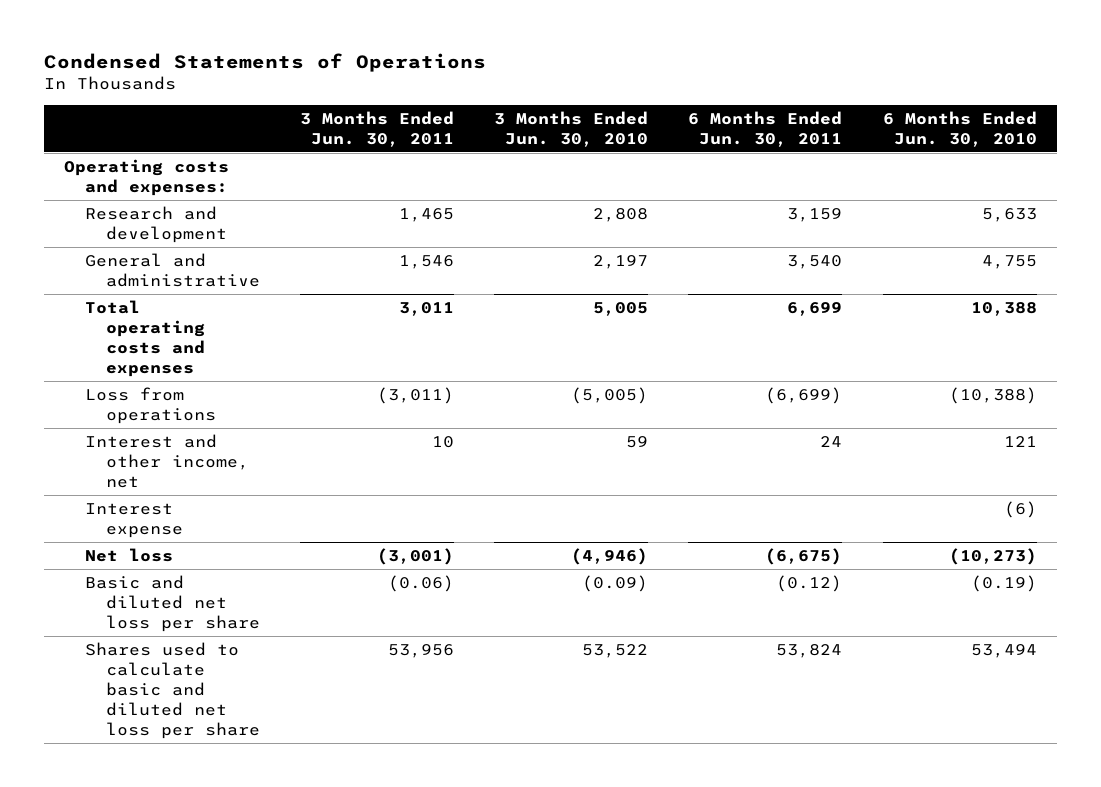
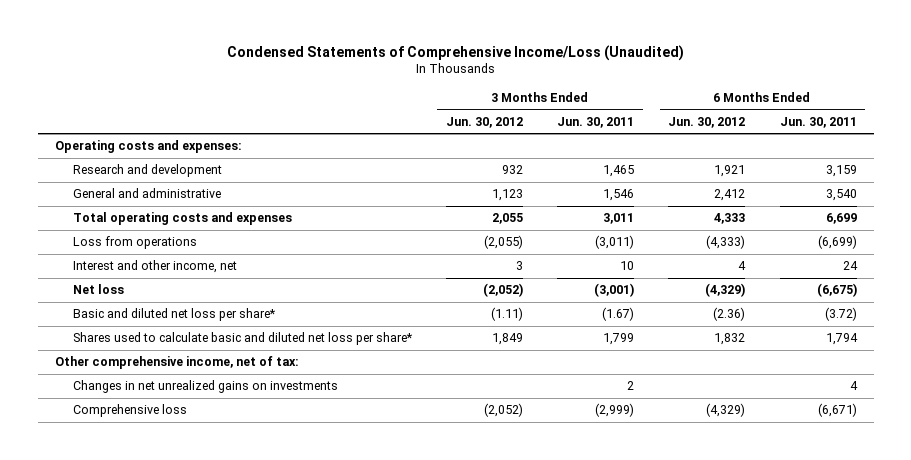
- Condensed Statements of Operations
+ Condensed Statements of Comprehensive Income/Loss (Unaudited)
- | 3 Months Ended Jun. 30, 2011 | 3 Months Ended Jun. 30, 2010 | 6 Months Ended Jun. 30, 2011 | 6 Months Ended Jun. 30, 2010
+ | 3 Months Ended Jun. 30, 2012 | 3 Months Ended Jun. 30, 2011 | 6 Months Ended Jun. 30, 2012 | 6 Months Ended Jun. 30, 2011
- Interest expense | | | | (6)
- Basic and diluted net loss per share | (0.06) | (0.09) | (0.12) | (0.19)
- Shares used to calculate basic and diluted net loss per share | 53,956 | 53,522 | 53,824 | 53,494
+ Basic and diluted net loss per share* | (1.11) | (1.67) | (2.36) | (3.72)
+ Shares used to calculate basic and diluted net loss per share* | 1,849 | 1,799 | 1,832 | 1,794
+ Other comprehensive income, net of tax:
+ Changes in net unrealized gains on investments | | 2 | | 4
+ Comprehensive loss | (2,052) | (2,999) | (4,329) | (6,671)

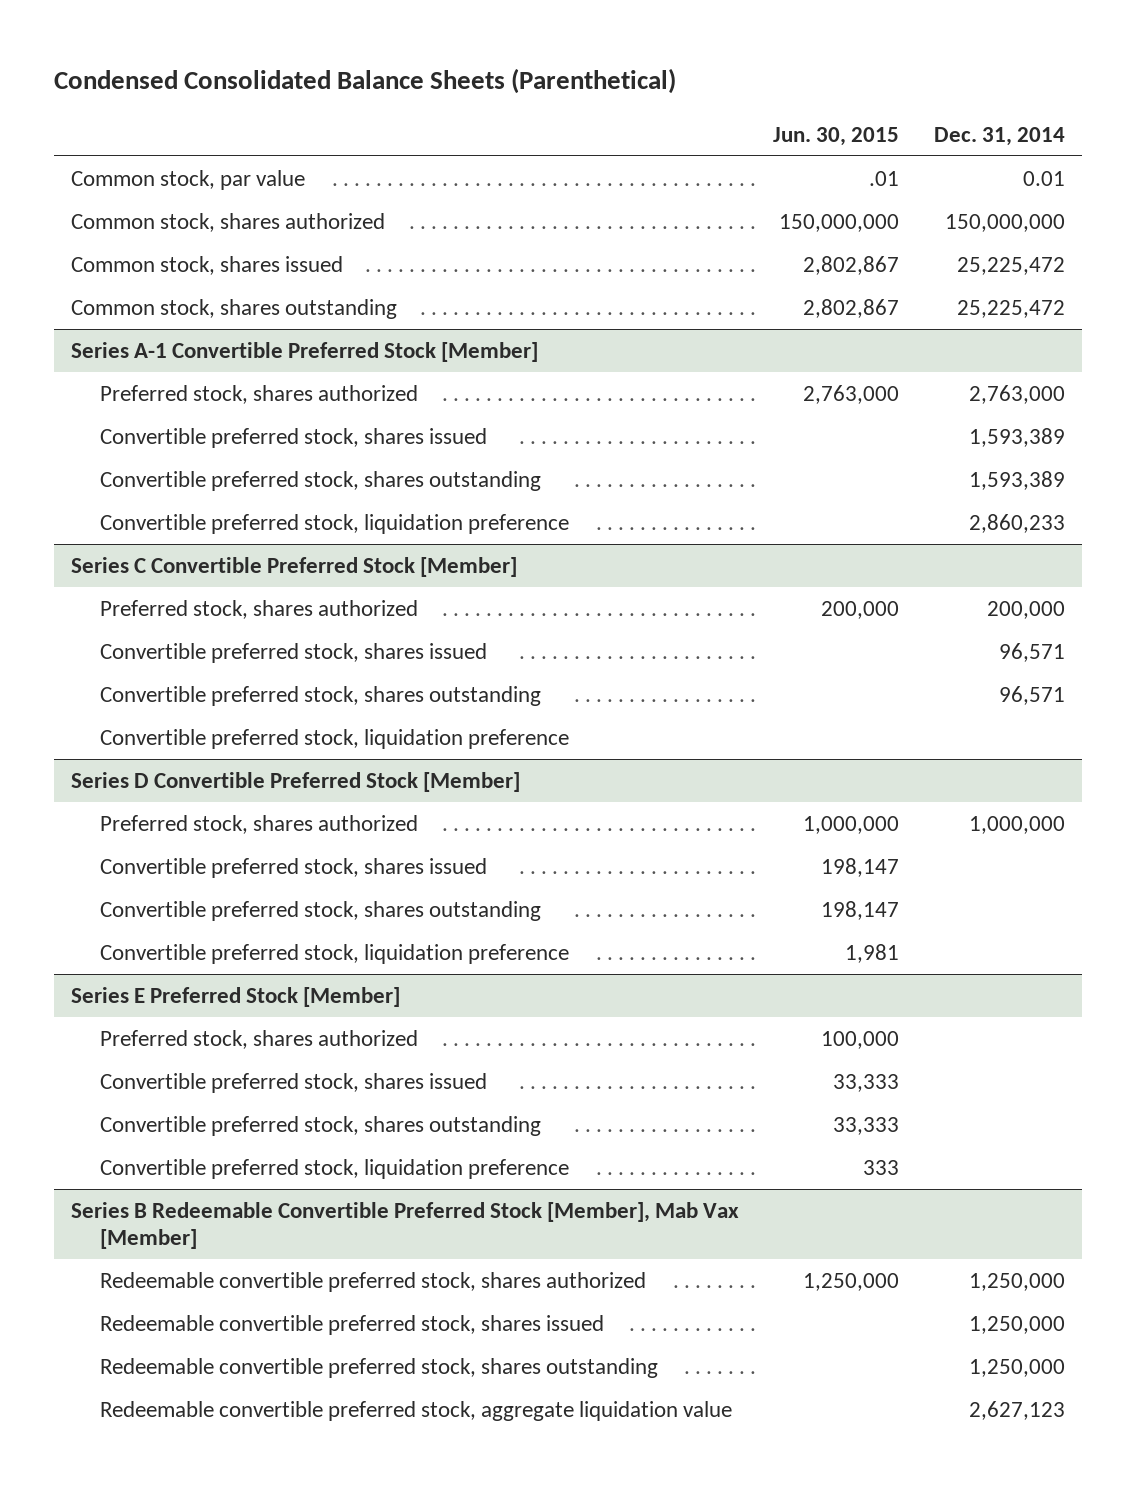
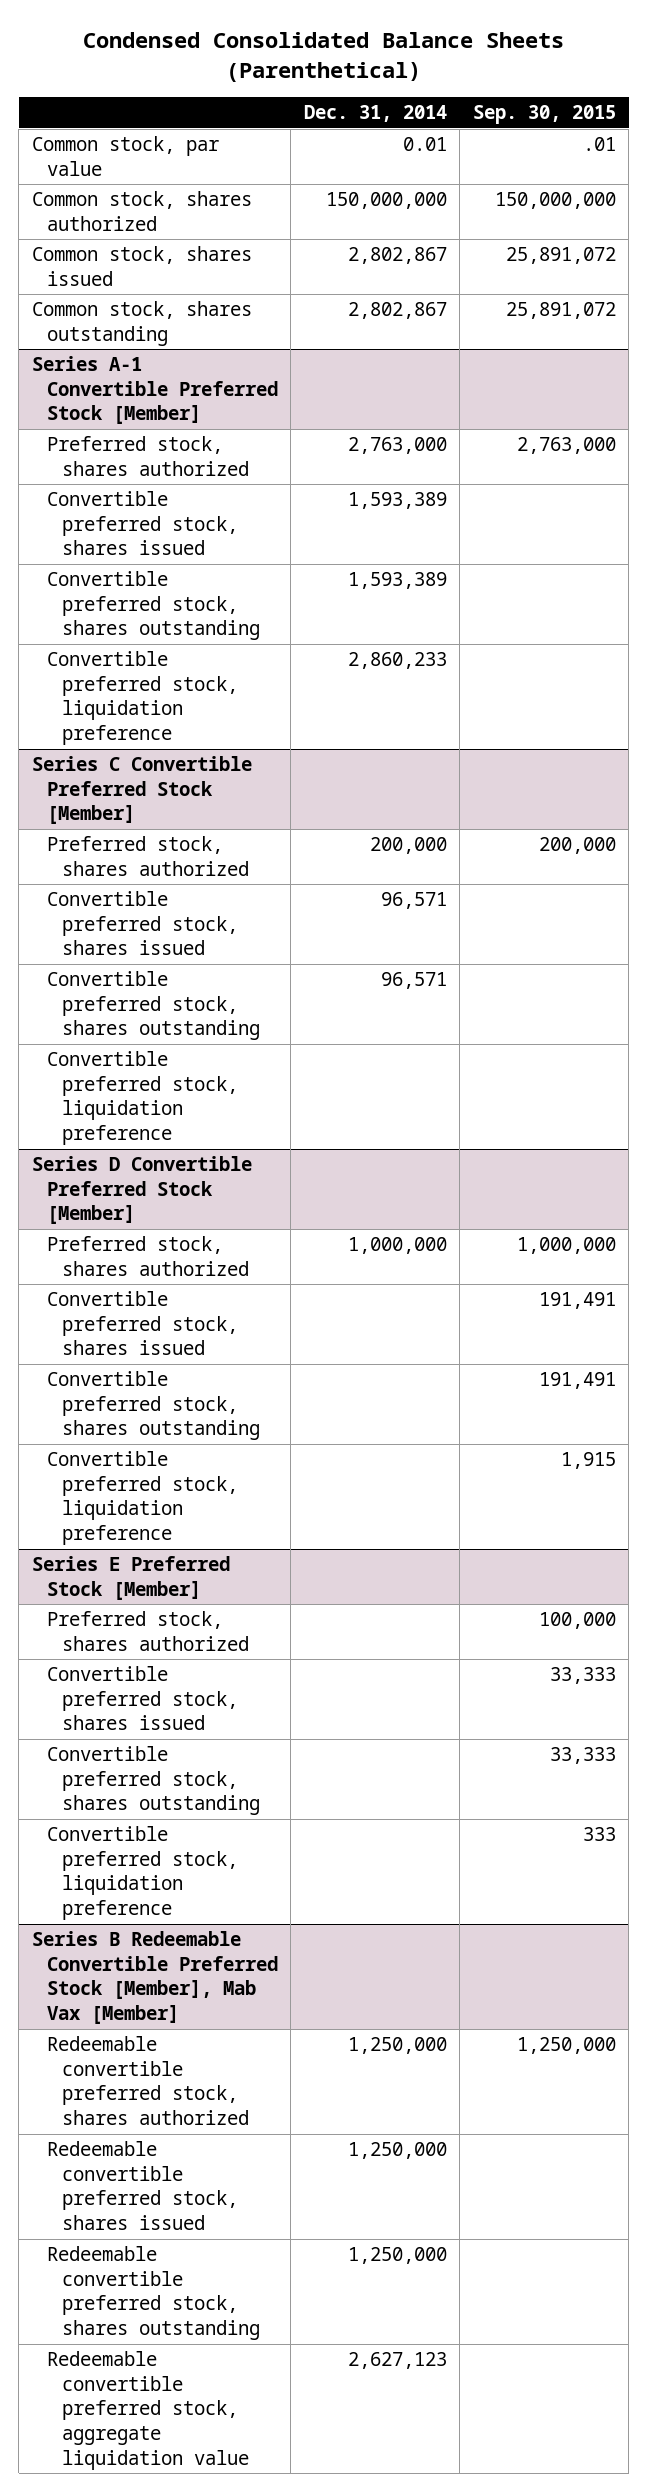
- | Jun. 30, 2015 | Dec. 31, 2014
+ | Dec. 31, 2014 | Sep. 30, 2015
- Common stock, shares issued | 2,802,867 | 25,225,472
- Common stock, shares outstanding | 2,802,867 | 25,225,472
+ Common stock, shares issued | 2,802,867 | 25,891,072
+ Common stock, shares outstanding | 2,802,867 | 25,891,072

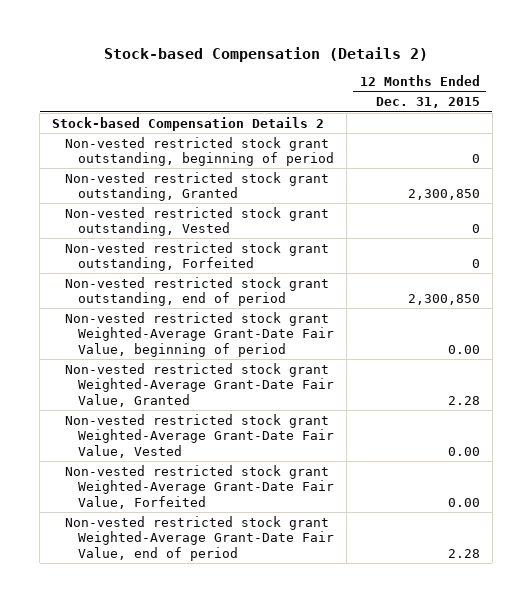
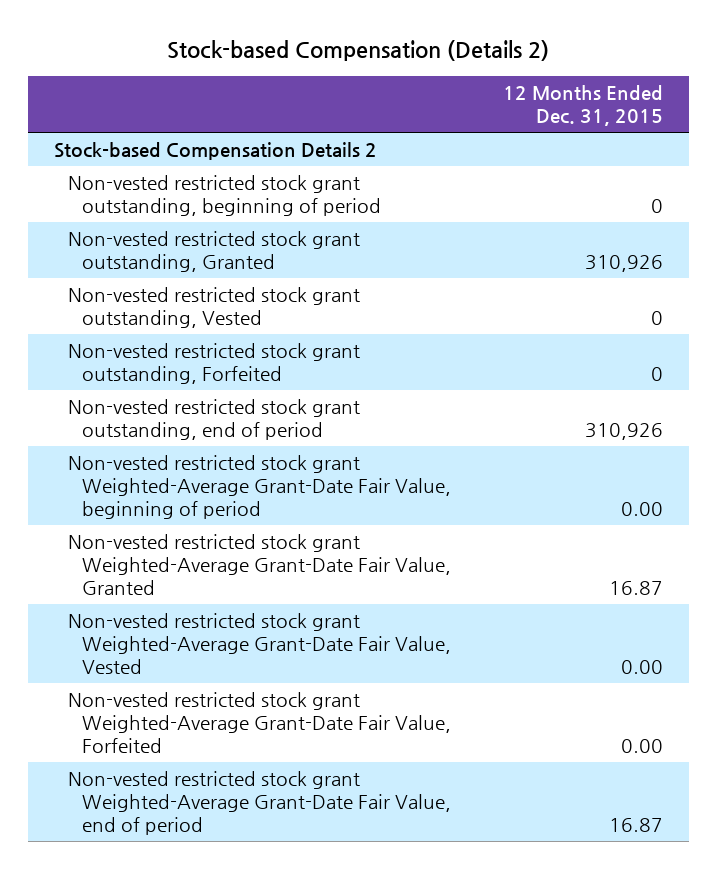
- Non-vested restricted stock grant outstanding, Granted | 2,300,850
+ Non-vested restricted stock grant outstanding, Granted | 310,926
- Non-vested restricted stock grant outstanding, end of period | 2,300,850
+ Non-vested restricted stock grant outstanding, end of period | 310,926
- Non-vested restricted stock grant Weighted-Average Grant-Date Fair Value, Granted | 2.28
+ Non-vested restricted stock grant Weighted-Average Grant-Date Fair Value, Granted | 16.87
- Non-vested restricted stock grant Weighted-Average Grant-Date Fair Value, end of period | 2.28
+ Non-vested restricted stock grant Weighted-Average Grant-Date Fair Value, end of period | 16.87

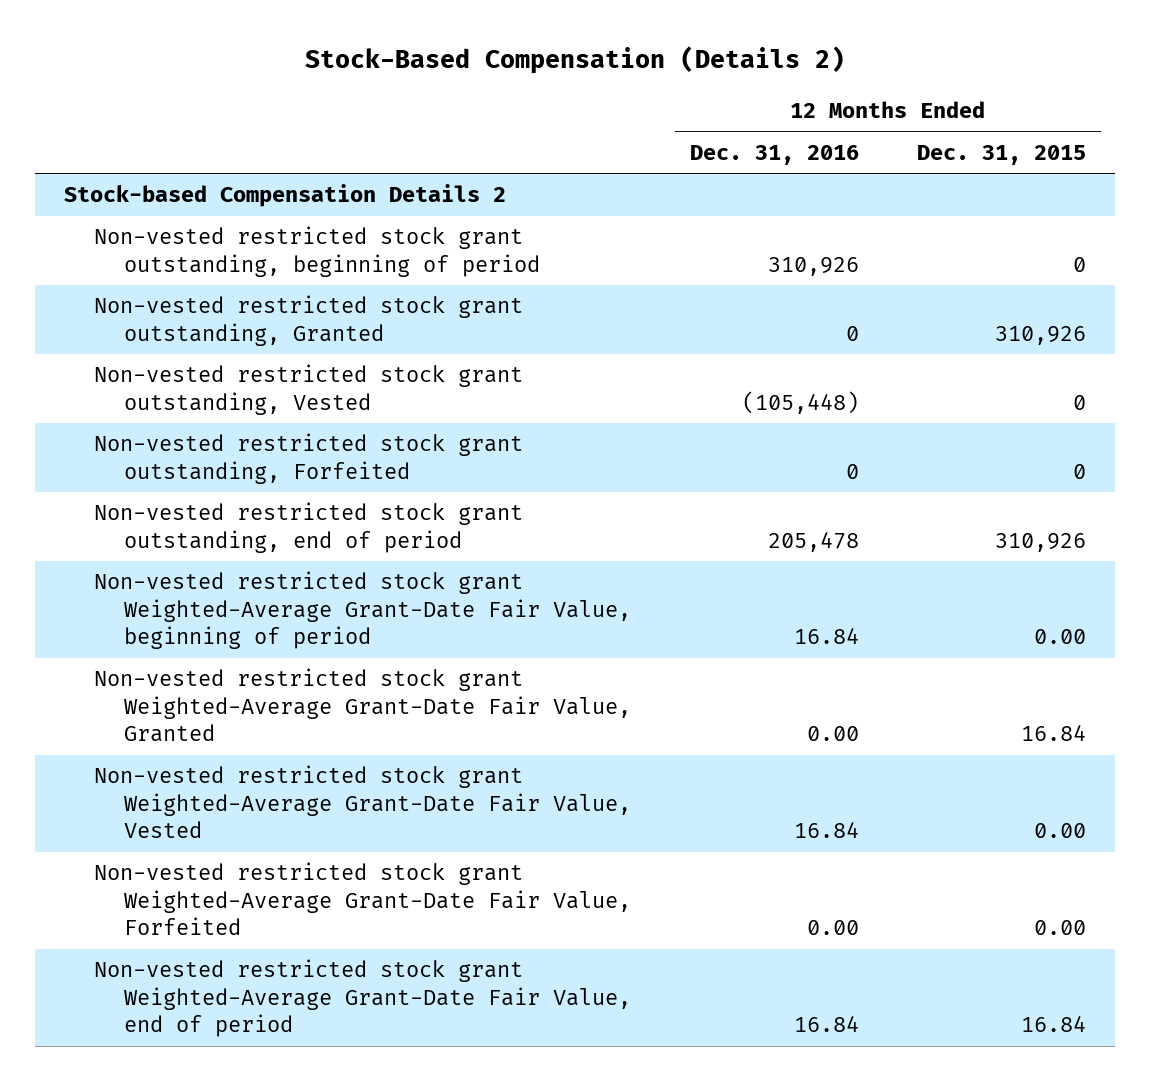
- Stock-based Compensation (Details 2)
+ Stock-Based Compensation (Details 2)
- | 12 Months Ended Dec. 31, 2015
+ | 12 Months Ended Dec. 31, 2016 | 12 Months Ended Dec. 31, 2015
- Non-vested restricted stock grant Weighted-Average Grant-Date Fair Value, Granted | 16.87
+ Non-vested restricted stock grant Weighted-Average Grant-Date Fair Value, Granted | 0.00 | 16.84
- Non-vested restricted stock grant Weighted-Average Grant-Date Fair Value, end of period | 16.87
+ Non-vested restricted stock grant Weighted-Average Grant-Date Fair Value, end of period | 16.84 | 16.84

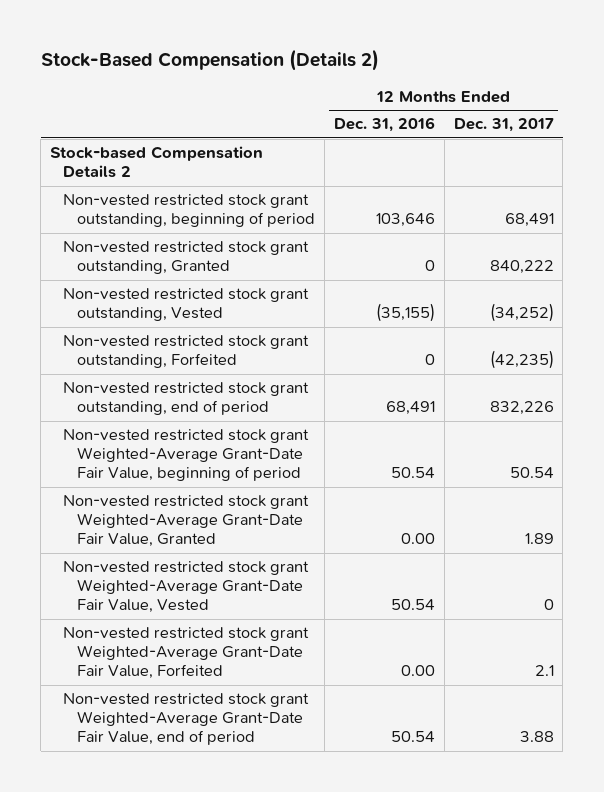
- | 12 Months Ended Dec. 31, 2016 | 12 Months Ended Dec. 31, 2015
+ | 12 Months Ended Dec. 31, 2016 | 12 Months Ended Dec. 31, 2017
- Non-vested restricted stock grant outstanding, beginning of period | 310,926 | 0
+ Non-vested restricted stock grant outstanding, beginning of period | 103,646 | 68,491
- Non-vested restricted stock grant outstanding, Vested | (105,448) | 0
+ Non-vested restricted stock grant outstanding, Vested | (35,155) | (34,252)
- Non-vested restricted stock grant outstanding, end of period | 205,478 | 310,926
- Non-vested restricted stock grant Weighted-Average Grant-Date Fair Value, beginning of period | 16.84 | 0.00
+ Non-vested restricted stock grant outstanding, end of period | 68,491 | 832,226
+ Non-vested restricted stock grant Weighted-Average Grant-Date Fair Value, beginning of period | 50.54 | 50.54
- Non-vested restricted stock grant Weighted-Average Grant-Date Fair Value, Vested | 16.84 | 0.00
+ Non-vested restricted stock grant Weighted-Average Grant-Date Fair Value, Vested | 50.54 | 0
- Non-vested restricted stock grant Weighted-Average Grant-Date Fair Value, end of period | 16.84 | 16.84
+ Non-vested restricted stock grant Weighted-Average Grant-Date Fair Value, end of period | 50.54 | 3.88

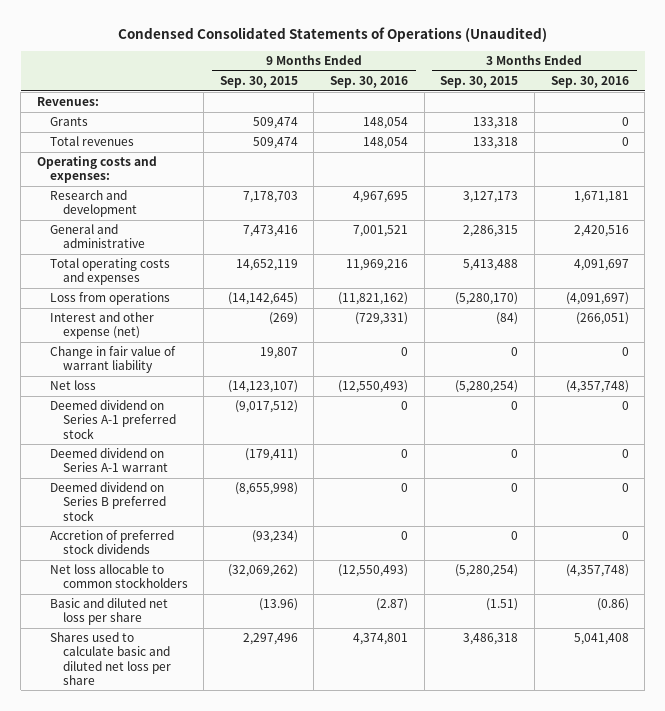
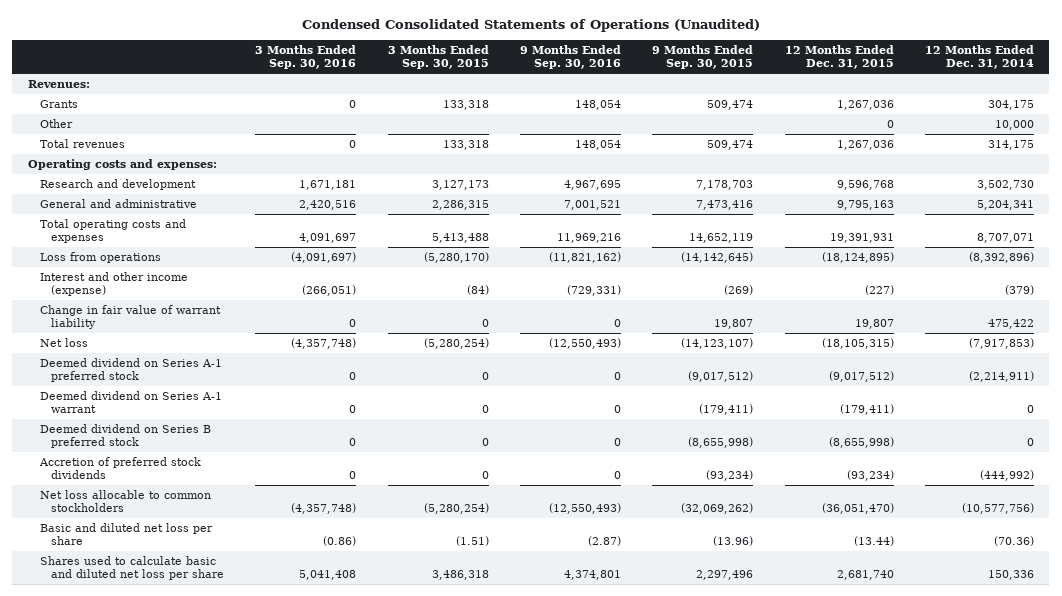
- | 9 Months Ended Sep. 30, 2015 | 9 Months Ended Sep. 30, 2016 | 3 Months Ended Sep. 30, 2015 | 3 Months Ended Sep. 30, 2016
+ | 3 Months Ended Sep. 30, 2016 | 3 Months Ended Sep. 30, 2015 | 9 Months Ended Sep. 30, 2016 | 9 Months Ended Sep. 30, 2015 | 12 Months Ended Dec. 31, 2015 | 12 Months Ended Dec. 31, 2014
+ Other | | | | | 0 | 10,000
- Interest and other expense (net) | (269) | (729,331) | (84) | (266,051)
+ Interest and other income (expense) | (266,051) | (84) | (729,331) | (269) | (227) | (379)

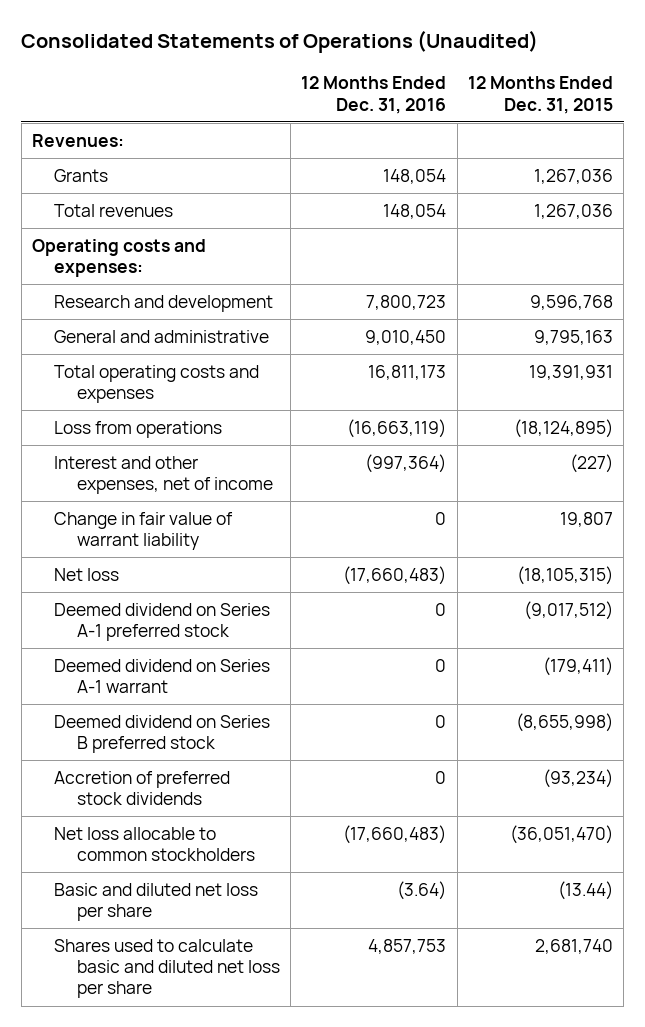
- Condensed Consolidated Statements of Operations (Unaudited)
+ Consolidated Statements of Operations (Unaudited)
- | 3 Months Ended Sep. 30, 2016 | 3 Months Ended Sep. 30, 2015 | 9 Months Ended Sep. 30, 2016 | 9 Months Ended Sep. 30, 2015 | 12 Months Ended Dec. 31, 2015 | 12 Months Ended Dec. 31, 2014
+ | 12 Months Ended Dec. 31, 2016 | 12 Months Ended Dec. 31, 2015
- Other | | | | | 0 | 10,000
- Interest and other income (expense) | (266,051) | (84) | (729,331) | (269) | (227) | (379)
+ Interest and other expenses, net of income | (997,364) | (227)

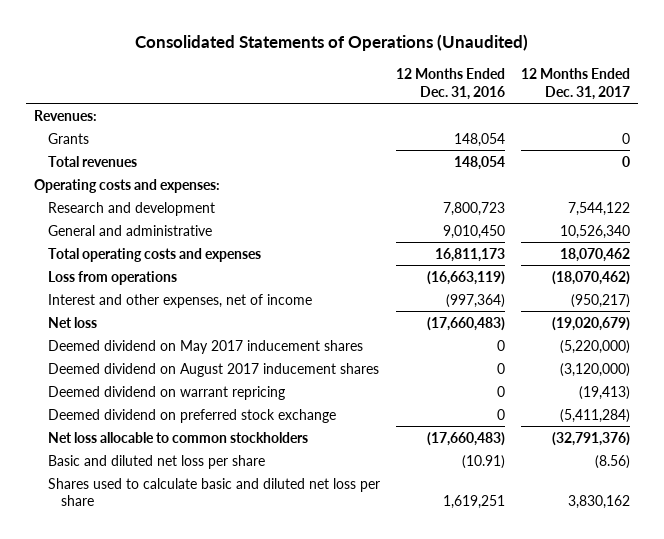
- | 12 Months Ended Dec. 31, 2016 | 12 Months Ended Dec. 31, 2015
+ | 12 Months Ended Dec. 31, 2016 | 12 Months Ended Dec. 31, 2017
- Change in fair value of warrant liability | 0 | 19,807
- Deemed dividend on Series A-1 preferred stock | 0 | (9,017,512)
- Deemed dividend on Series A-1 warrant | 0 | (179,411)
- Deemed dividend on Series B preferred stock | 0 | (8,655,998)
- Accretion of preferred stock dividends | 0 | (93,234)
+ Deemed dividend on May 2017 inducement shares | 0 | (5,220,000)
+ Deemed dividend on August 2017 inducement shares | 0 | (3,120,000)
+ Deemed dividend on warrant repricing | 0 | (19,413)
+ Deemed dividend on preferred stock exchange | 0 | (5,411,284)
- Basic and diluted net loss per share | (3.64) | (13.44)
- Shares used to calculate basic and diluted net loss per share | 4,857,753 | 2,681,740
+ Basic and diluted net loss per share | (10.91) | (8.56)
+ Shares used to calculate basic and diluted net loss per share | 1,619,251 | 3,830,162

